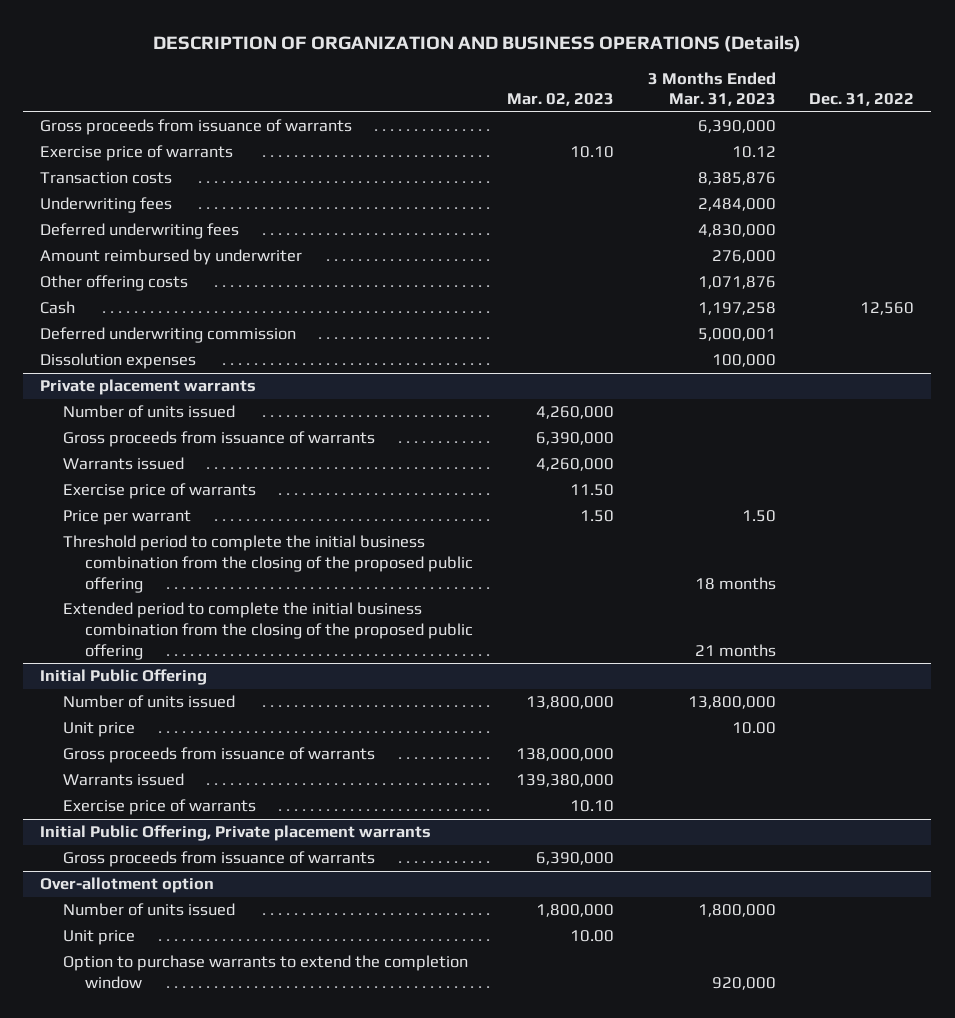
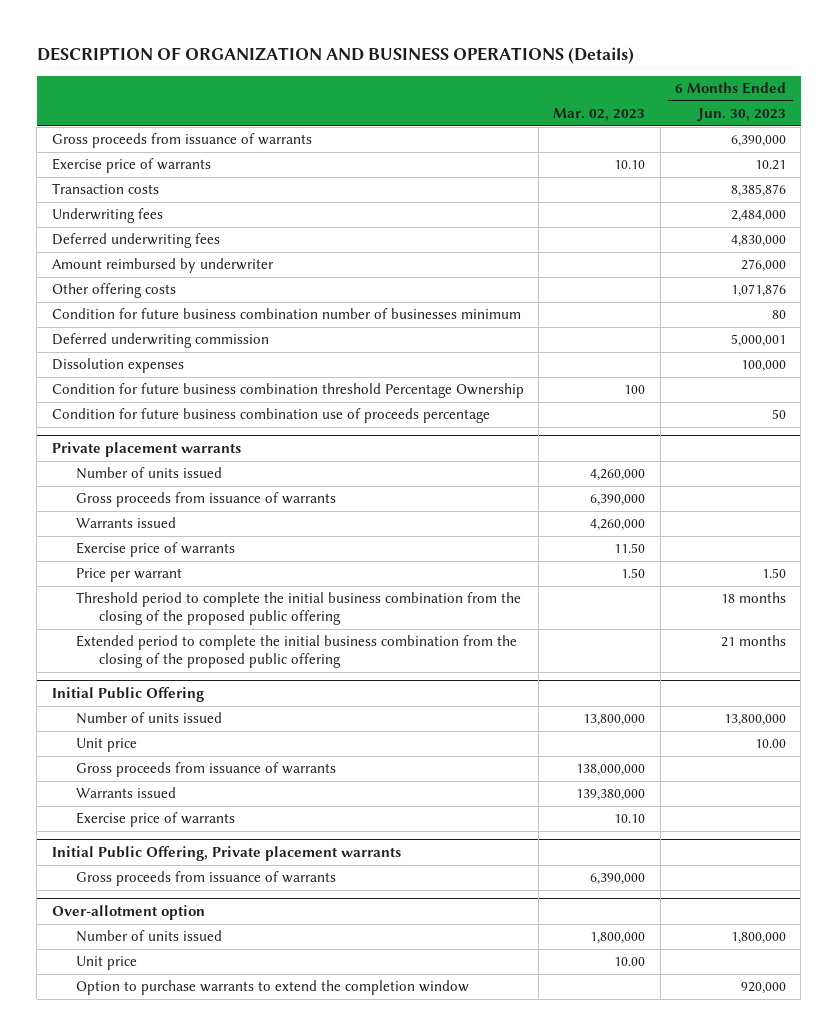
- | Mar. 02, 2023 | 3 Months Ended Mar. 31, 2023 | Dec. 31, 2022
+ | Mar. 02, 2023 | 6 Months Ended Jun. 30, 2023
- Cash | | 1,197,258 | 12,560
+ Condition for future business combination number of businesses minimum | | 80
+ Condition for future business combination threshold Percentage Ownership | 100 |
+ Condition for future business combination use of proceeds percentage | | 50

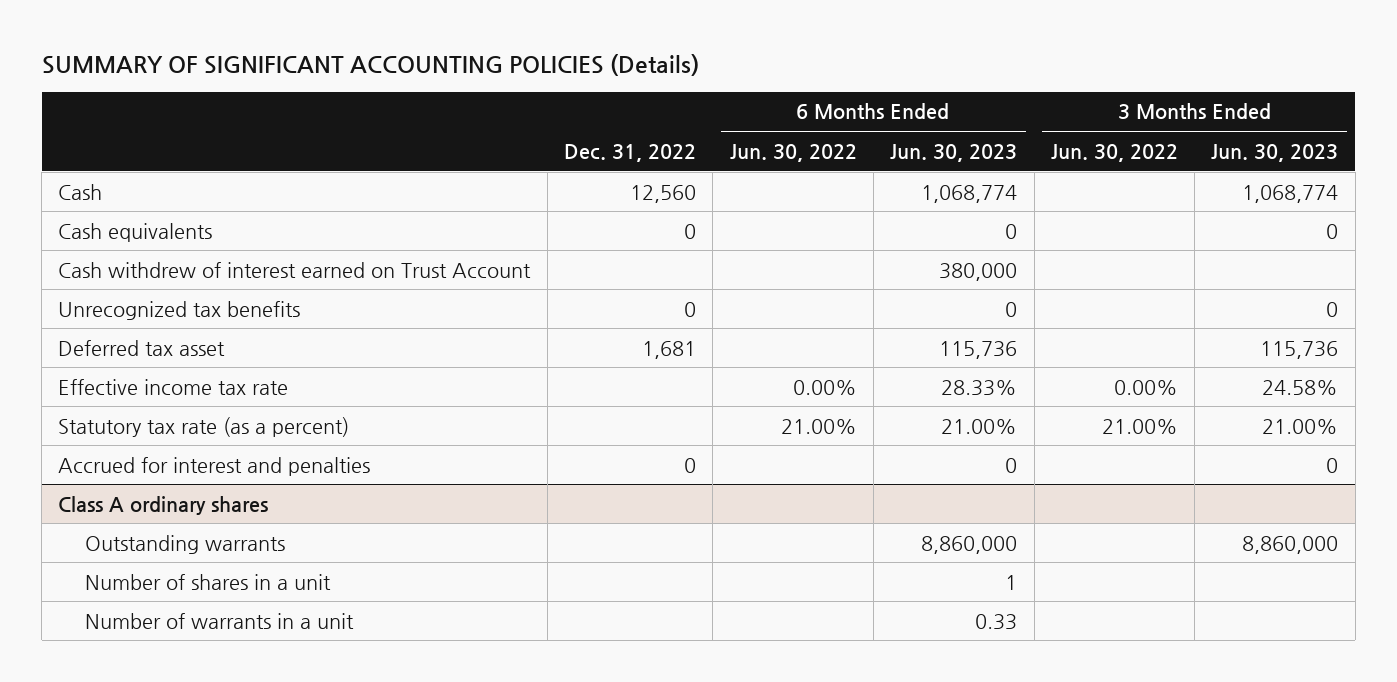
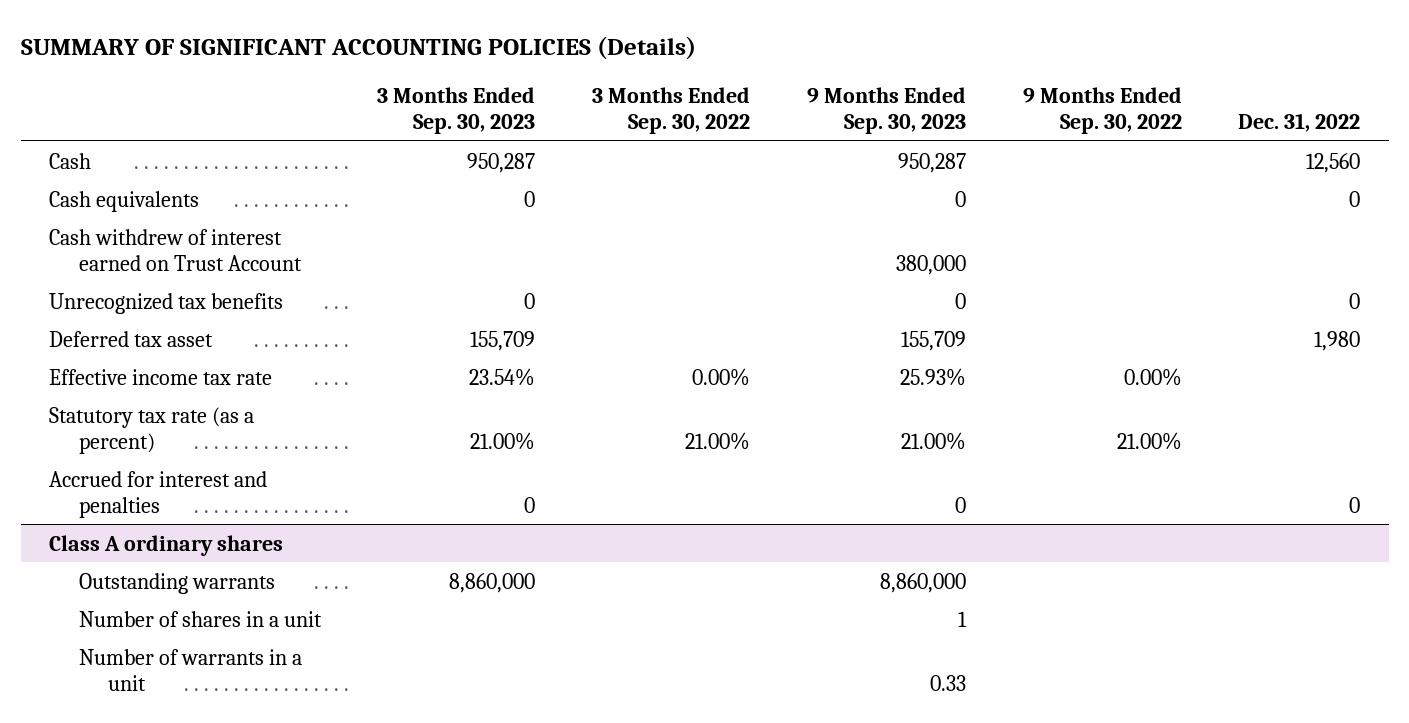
- | Dec. 31, 2022 | 6 Months Ended Jun. 30, 2022 | 6 Months Ended Jun. 30, 2023 | 3 Months Ended Jun. 30, 2022 | 3 Months Ended Jun. 30, 2023
+ | 3 Months Ended Sep. 30, 2023 | 3 Months Ended Sep. 30, 2022 | 9 Months Ended Sep. 30, 2023 | 9 Months Ended Sep. 30, 2022 | Dec. 31, 2022
- Deferred tax asset | 1,681 | | 115,736 | | 115,736
+ Deferred tax asset | 155,709 | | 155,709 | | 1,980

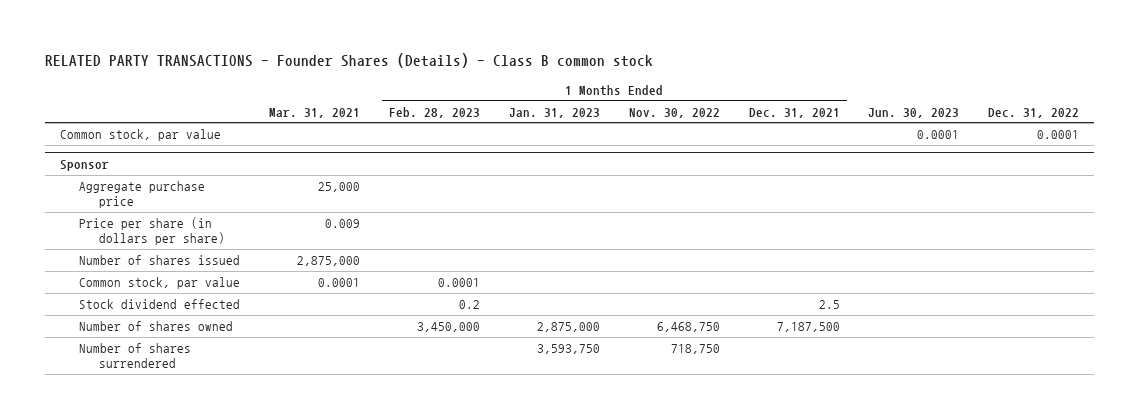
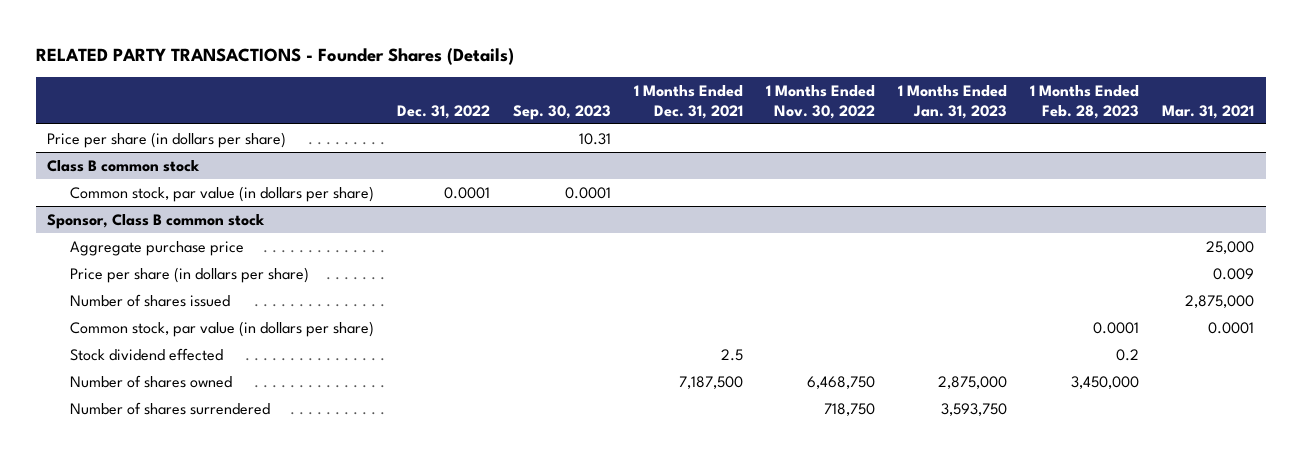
- RELATED PARTY TRANSACTIONS - Founder Shares (Details) - Class B common stock
+ RELATED PARTY TRANSACTIONS - Founder Shares (Details)
- | Mar. 31, 2021 | 1 Months Ended Feb. 28, 2023 | 1 Months Ended Jan. 31, 2023 | 1 Months Ended Nov. 30, 2022 | 1 Months Ended Dec. 31, 2021 | Jun. 30, 2023 | Dec. 31, 2022
+ | Dec. 31, 2022 | Sep. 30, 2023 | 1 Months Ended Dec. 31, 2021 | 1 Months Ended Nov. 30, 2022 | 1 Months Ended Jan. 31, 2023 | 1 Months Ended Feb. 28, 2023 | Mar. 31, 2021
- Common stock, par value | | | | | | 0.0001 | 0.0001
- Sponsor
+ Price per share (in dollars per share) | | 10.31 | | | | |
+ Class B common stock
+ Common stock, par value (in dollars per share) | 0.0001 | 0.0001 | | | | |
+ Sponsor, Class B common stock
- Common stock, par value | 0.0001 | 0.0001 | | | | |
+ Common stock, par value (in dollars per share) | | | | | | 0.0001 | 0.0001

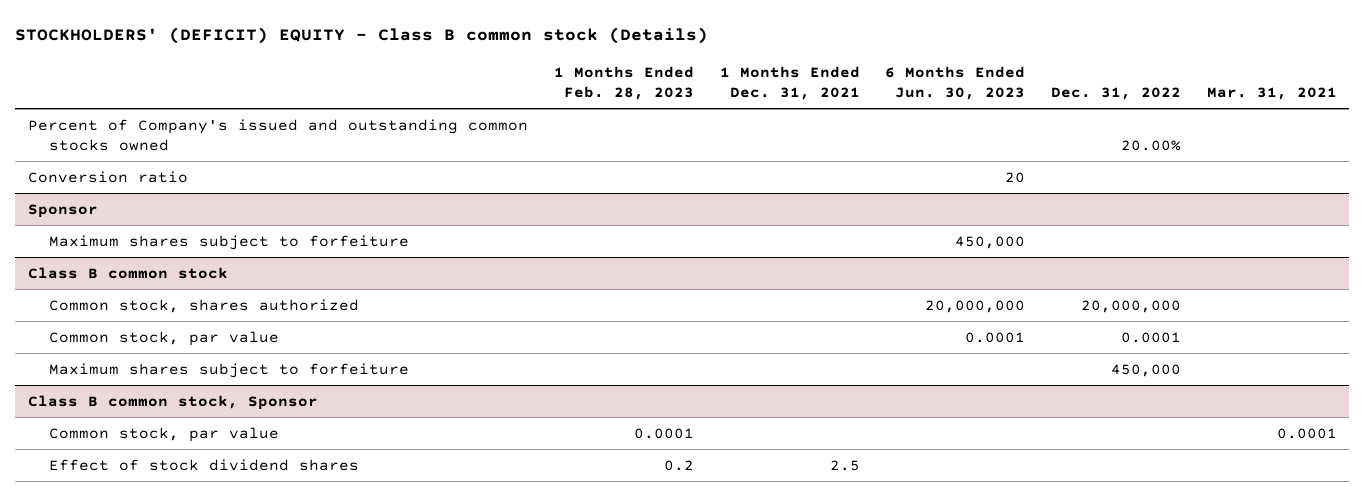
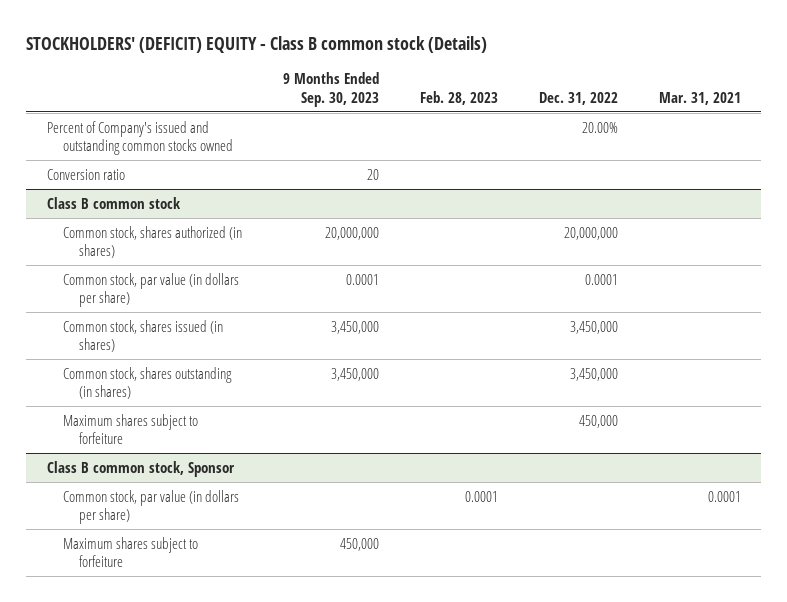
- | 1 Months Ended Feb. 28, 2023 | 1 Months Ended Dec. 31, 2021 | 6 Months Ended Jun. 30, 2023 | Dec. 31, 2022 | Mar. 31, 2021
+ | 9 Months Ended Sep. 30, 2023 | Feb. 28, 2023 | Dec. 31, 2022 | Mar. 31, 2021
- Sponsor
- Maximum shares subject to forfeiture | | | 450,000 | |
@ Class B common stock
- Common stock, shares authorized | | | 20,000,000 | 20,000,000 |
- Common stock, par value | | | 0.0001 | 0.0001 |
+ Common stock, shares authorized (in shares) | 20,000,000 | | 20,000,000 |
+ Common stock, par value (in dollars per share) | 0.0001 | | 0.0001 |
+ Common stock, shares issued (in shares) | 3,450,000 | | 3,450,000 |
+ Common stock, shares outstanding (in shares) | 3,450,000 | | 3,450,000 |
@ Class B common stock, Sponsor
- Common stock, par value | 0.0001 | | | | 0.0001
- Effect of stock dividend shares | 0.2 | 2.5 | | |
+ Common stock, par value (in dollars per share) | | 0.0001 | | 0.0001
+ Maximum shares subject to forfeiture | 450,000 | | |

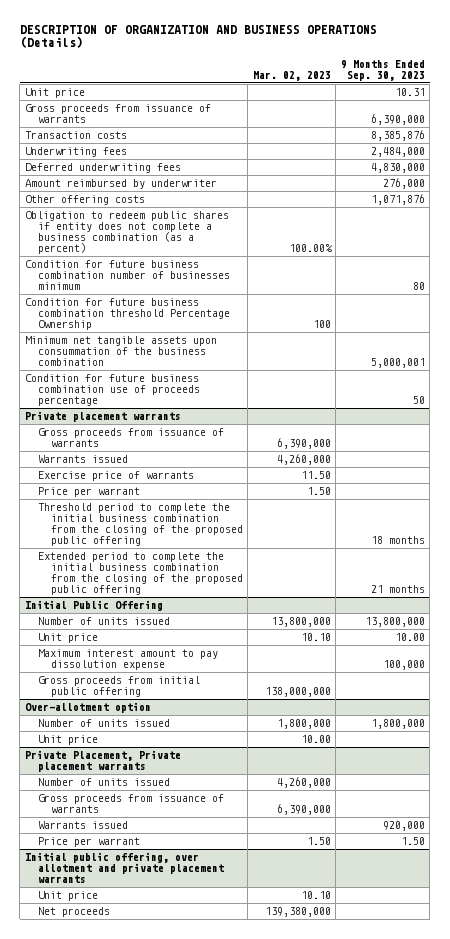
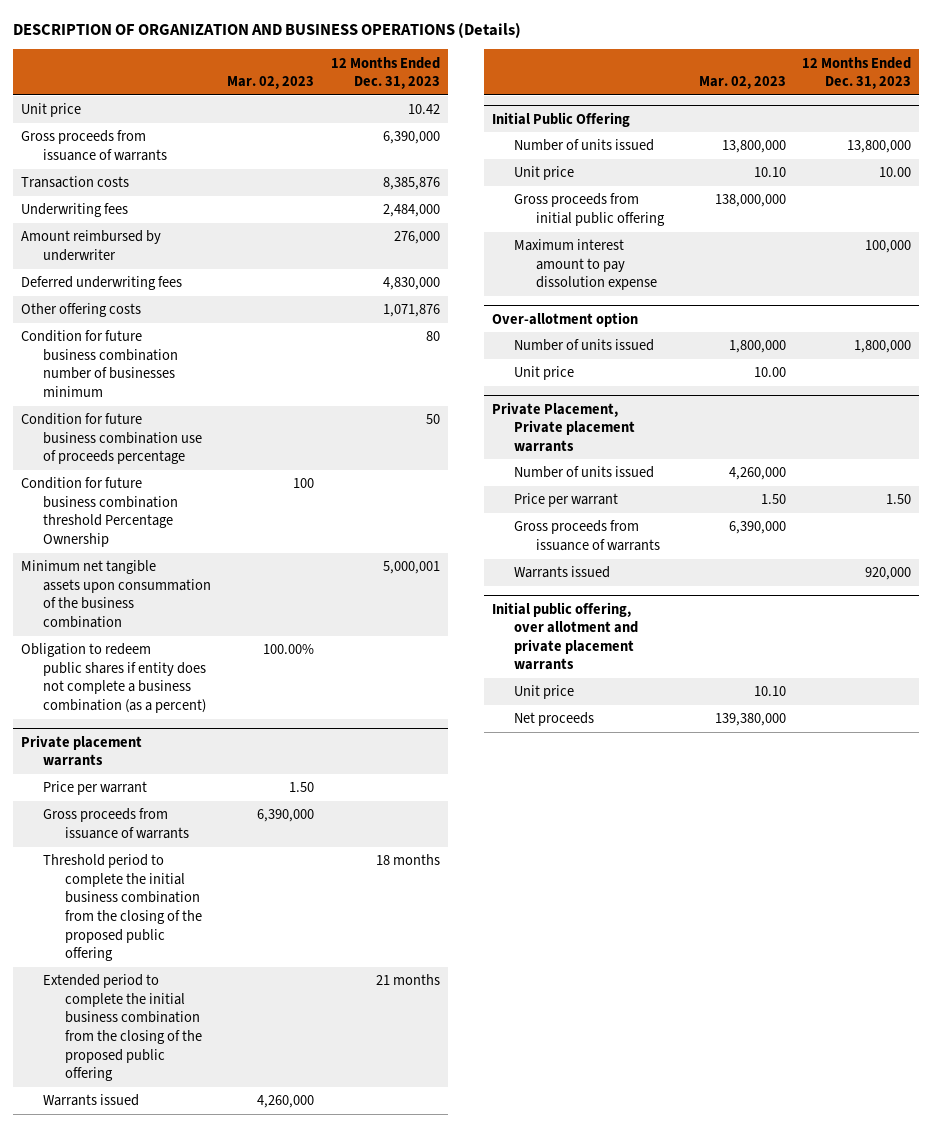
- | Mar. 02, 2023 | 9 Months Ended Sep. 30, 2023
+ | Mar. 02, 2023 | 12 Months Ended Dec. 31, 2023
moved down: Deferred underwriting fees | | 4,830,000
moved up: Condition for future business combination use of proceeds percentage | | 50
moved down: Obligation to redeem public shares if entity does not complete a business combination (as a percent) | 100.00% |
@ Private placement warrants
- Exercise price of warrants | 11.50 |
moved down: Gross proceeds from issuance of warrants | 6,390,000 |
moved down: Warrants issued | 4,260,000 |
@ Initial Public Offering
moved down: Maximum interest amount to pay dissolution expense | | 100,000
@ Private Placement, Private placement warrants
moved up: Price per warrant | 1.50 | 1.50

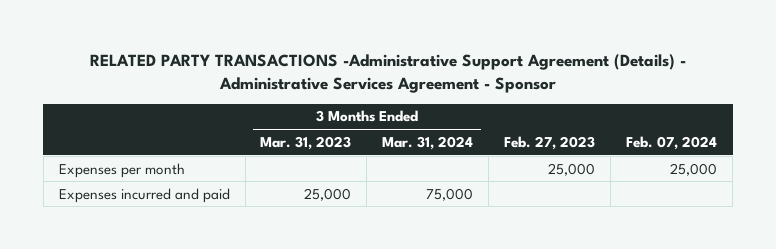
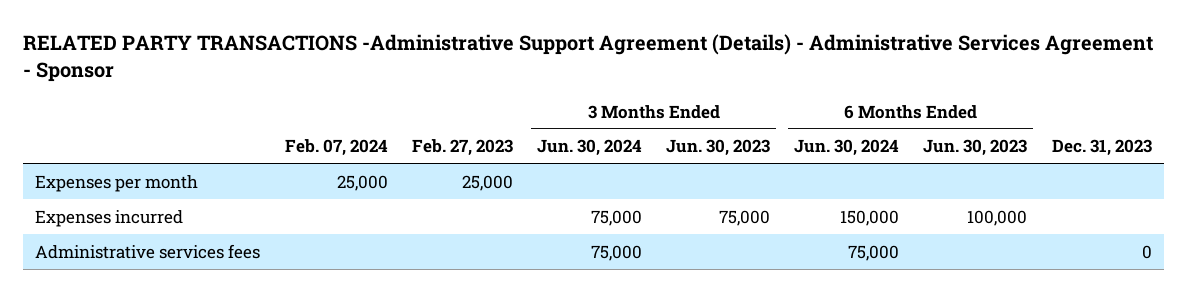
- | 3 Months Ended Mar. 31, 2023 | 3 Months Ended Mar. 31, 2024 | Feb. 27, 2023 | Feb. 07, 2024
+ | Feb. 07, 2024 | Feb. 27, 2023 | 3 Months Ended Jun. 30, 2024 | 3 Months Ended Jun. 30, 2023 | 6 Months Ended Jun. 30, 2024 | 6 Months Ended Jun. 30, 2023 | Dec. 31, 2023
- Expenses incurred and paid | 25,000 | 75,000 | |
+ Expenses incurred | | | 75,000 | 75,000 | 150,000 | 100,000 |
+ Administrative services fees | | | 75,000 | | 75,000 | | 0

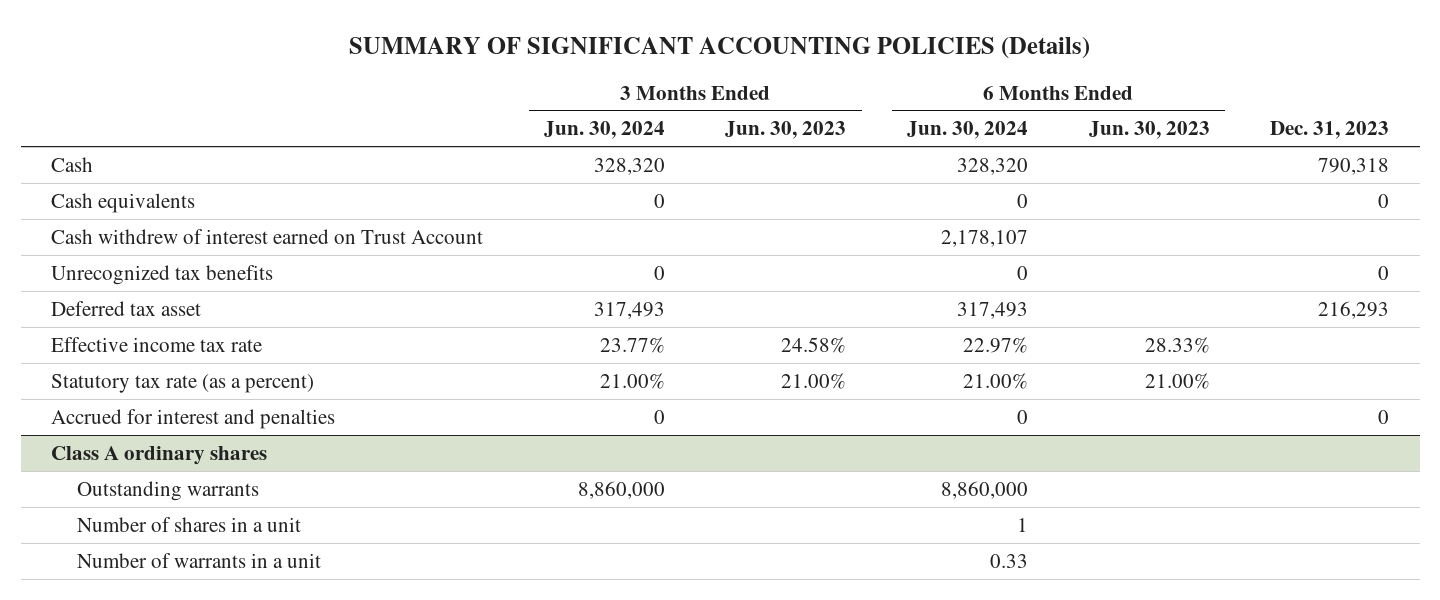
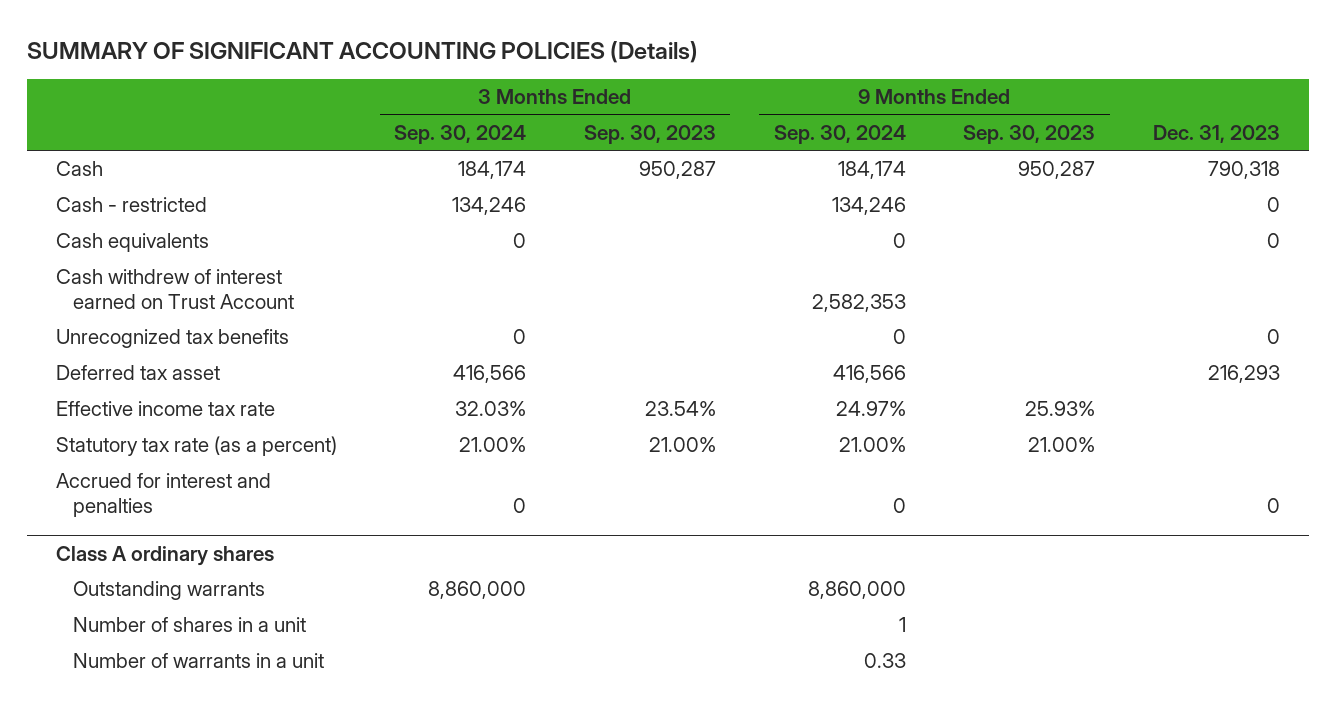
- | 3 Months Ended Jun. 30, 2024 | 3 Months Ended Jun. 30, 2023 | 6 Months Ended Jun. 30, 2024 | 6 Months Ended Jun. 30, 2023 | Dec. 31, 2023
+ | 3 Months Ended Sep. 30, 2024 | 3 Months Ended Sep. 30, 2023 | 9 Months Ended Sep. 30, 2024 | 9 Months Ended Sep. 30, 2023 | Dec. 31, 2023
+ Cash - restricted | 134,246 | | 134,246 | | 0

